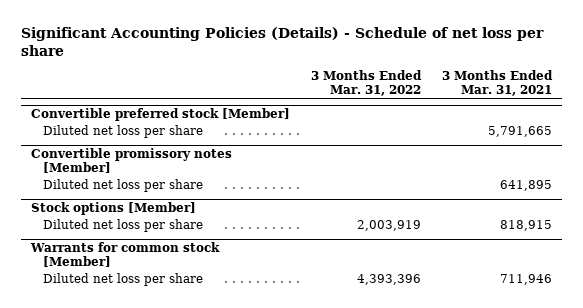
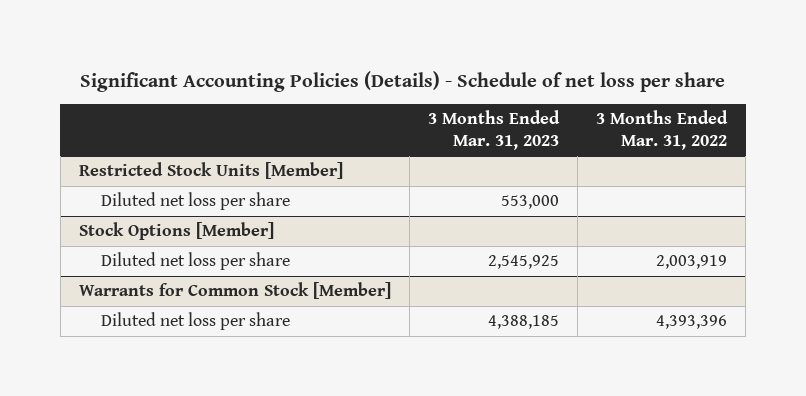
- | 3 Months Ended Mar. 31, 2022 | 3 Months Ended Mar. 31, 2021
+ | 3 Months Ended Mar. 31, 2023 | 3 Months Ended Mar. 31, 2022
- Convertible preferred stock [Member]
- Diluted net loss per share | | 5,791,665
- Convertible promissory notes [Member]
- Diluted net loss per share | | 641,895
- Stock options [Member]
+ Restricted Stock Units [Member]
+ Diluted net loss per share | 553,000 |
+ Stock Options [Member]
- Warrants for common stock [Member]
+ Warrants for Common Stock [Member]

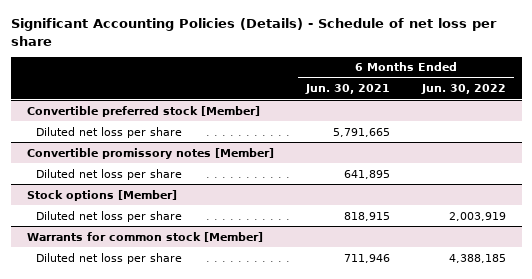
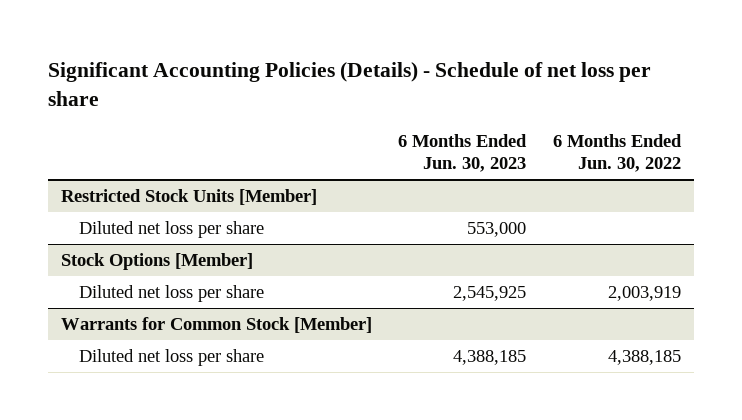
- | 6 Months Ended Jun. 30, 2021 | 6 Months Ended Jun. 30, 2022
+ | 6 Months Ended Jun. 30, 2023 | 6 Months Ended Jun. 30, 2022
- Convertible preferred stock [Member]
- Diluted net loss per share | 5,791,665 |
- Convertible promissory notes [Member]
- Diluted net loss per share | 641,895 |
- Stock options [Member]
+ Restricted Stock Units [Member]
+ Diluted net loss per share | 553,000 |
+ Stock Options [Member]
- Warrants for common stock [Member]
+ Warrants for Common Stock [Member]

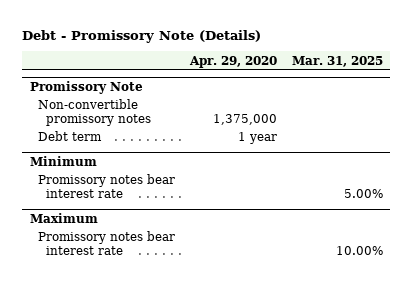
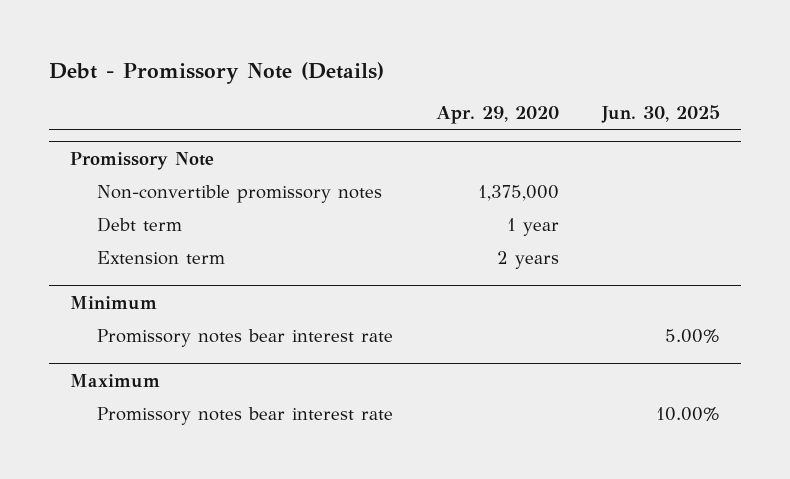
- | Apr. 29, 2020 | Mar. 31, 2025
+ | Apr. 29, 2020 | Jun. 30, 2025
@ Promissory Note
+ Extension term | 2 years |

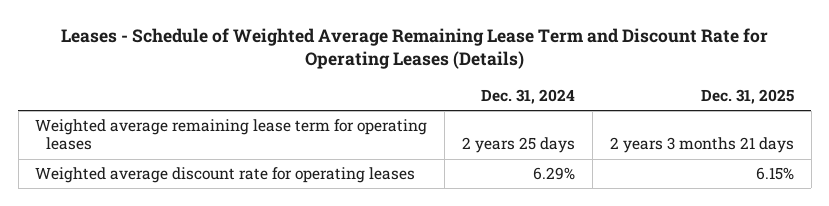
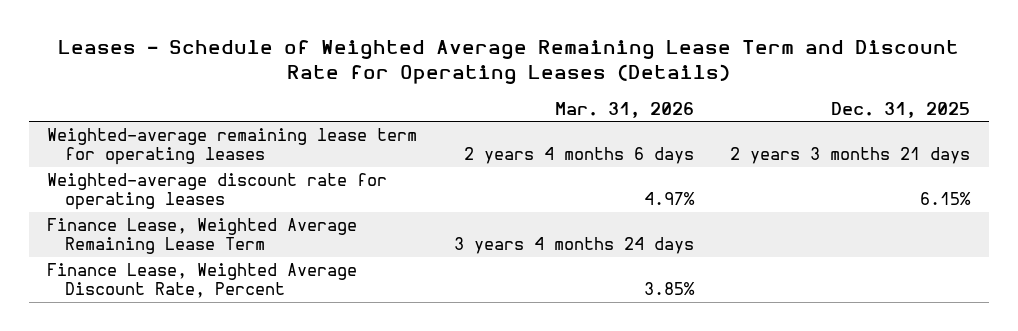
- | Dec. 31, 2024 | Dec. 31, 2025
+ | Mar. 31, 2026 | Dec. 31, 2025
- Weighted average remaining lease term for operating leases | 2 years 25 days | 2 years 3 months 21 days
- Weighted average discount rate for operating leases | 6.29% | 6.15%
+ Weighted-average remaining lease term for operating leases | 2 years 4 months 6 days | 2 years 3 months 21 days
+ Weighted-average discount rate for operating leases | 4.97% | 6.15%
+ Finance Lease, Weighted Average Remaining Lease Term | 3 years 4 months 24 days |
+ Finance Lease, Weighted Average Discount Rate, Percent | 3.85% |

